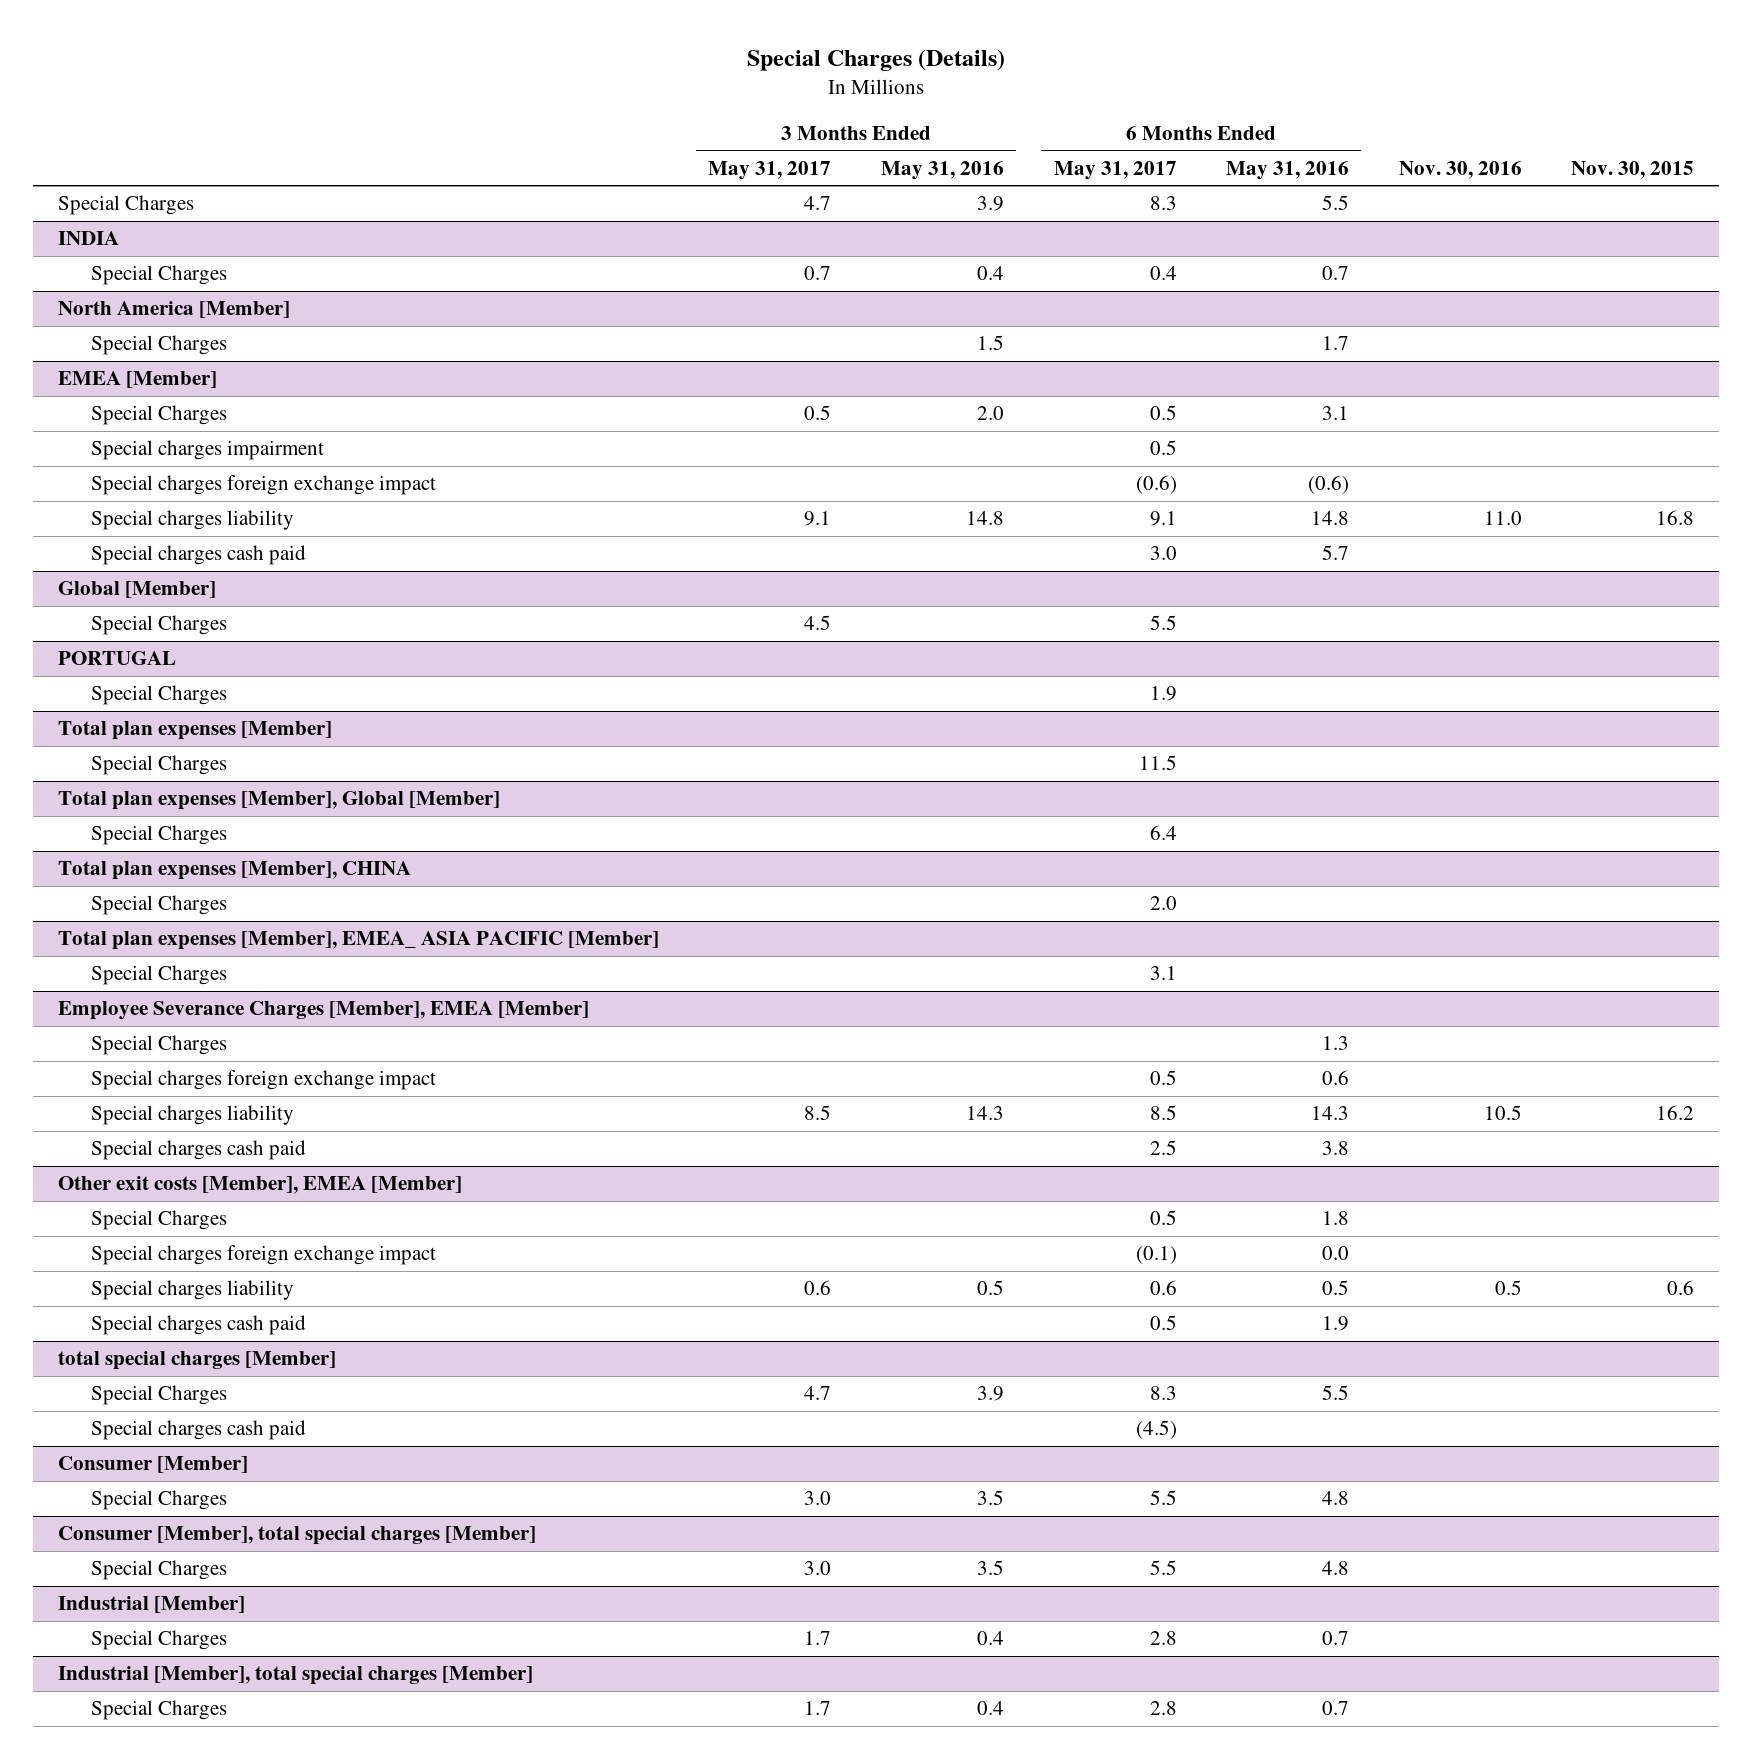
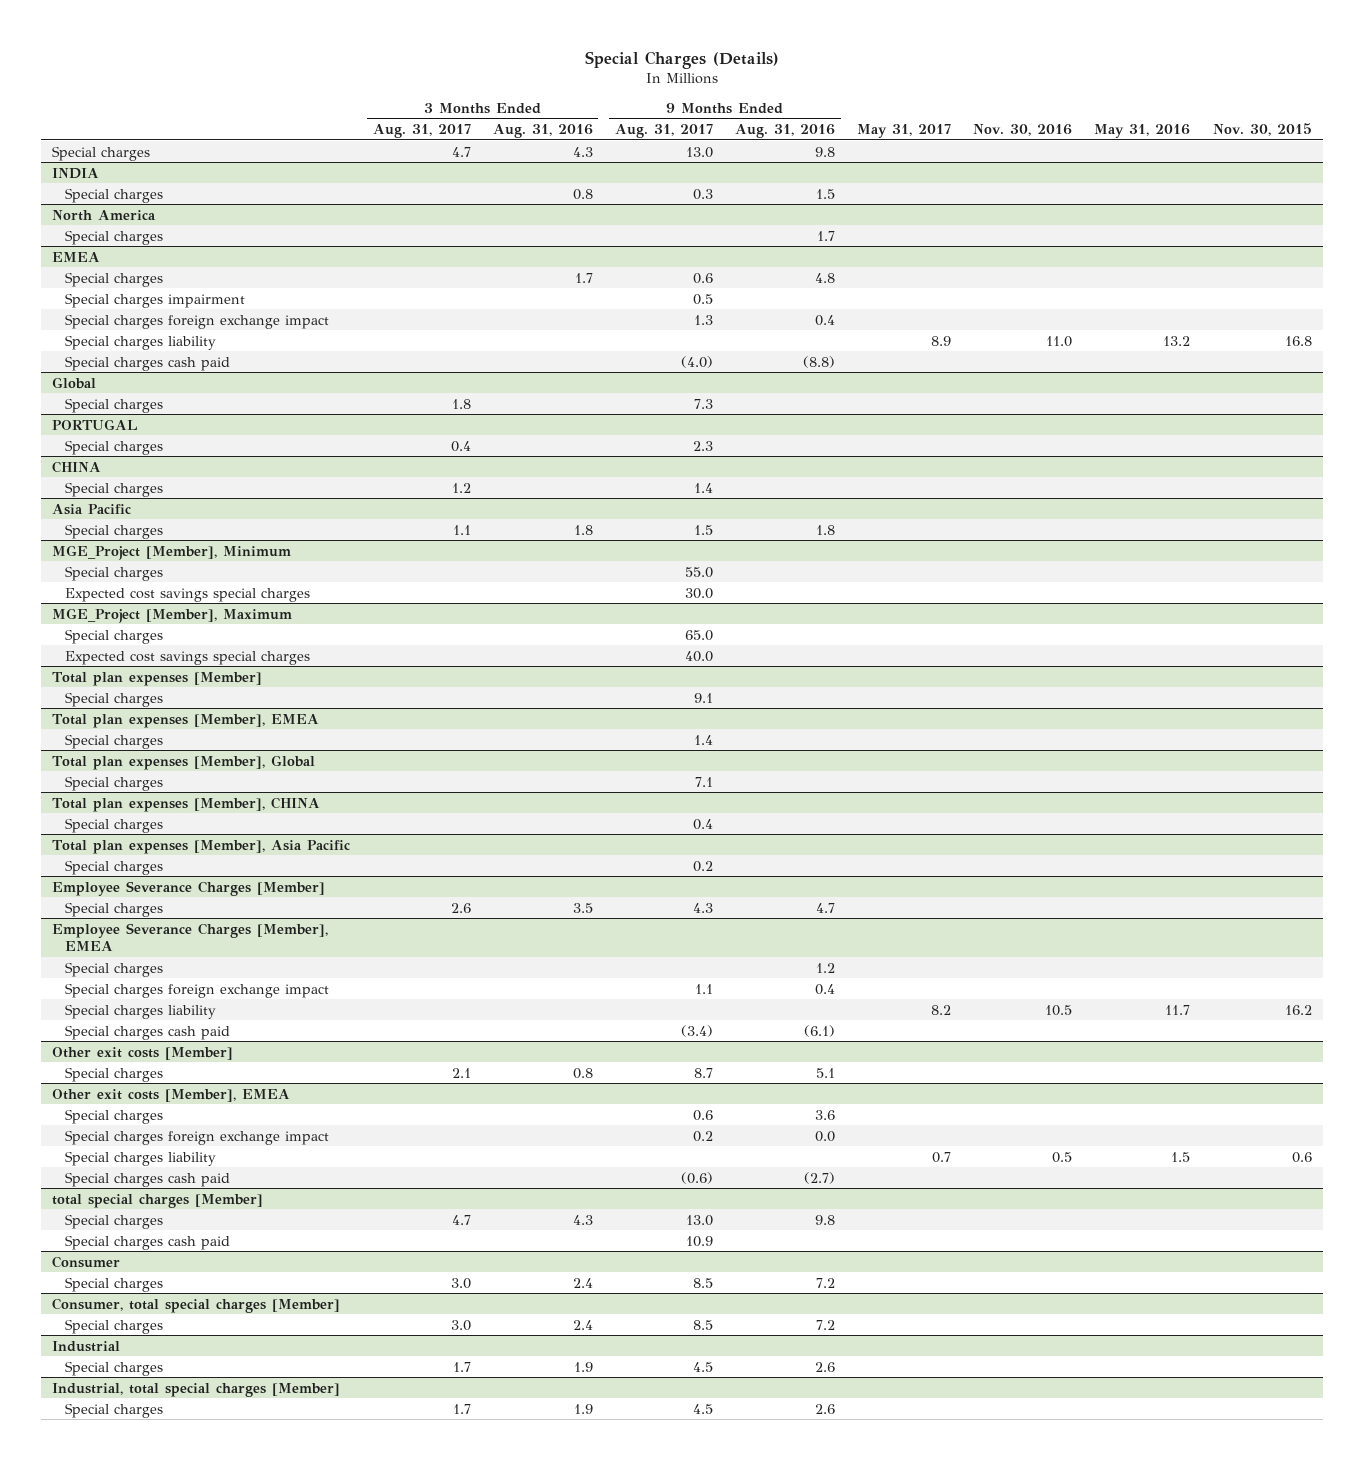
- | 3 Months Ended May 31, 2017 | 3 Months Ended May 31, 2016 | 6 Months Ended May 31, 2017 | 6 Months Ended May 31, 2016 | Nov. 30, 2016 | Nov. 30, 2015
+ | 3 Months Ended Aug. 31, 2017 | 3 Months Ended Aug. 31, 2016 | 9 Months Ended Aug. 31, 2017 | 9 Months Ended Aug. 31, 2016 | May 31, 2017 | Nov. 30, 2016 | May 31, 2016 | Nov. 30, 2015
- Special Charges | 4.7 | 3.9 | 8.3 | 5.5 | |
+ Special charges | 4.7 | 4.3 | 13.0 | 9.8 | | | |
@ INDIA
- Special Charges | 0.7 | 0.4 | 0.4 | 0.7 | |
- North America [Member]
- Special Charges | | 1.5 | | 1.7 | |
- EMEA [Member]
- Special Charges | 0.5 | 2.0 | 0.5 | 3.1 | |
@ INDIA
+ Special charges | | 0.8 | 0.3 | 1.5 | | | |
+ North America
+ Special charges | | | | 1.7 | | | |
+ EMEA
+ Special charges | | 1.7 | 0.6 | 4.8 | | | |
- Global [Member]
- Special Charges | 4.5 | | 5.5 | | |
+ Global
+ Special charges | 1.8 | | 7.3 | | | | |
@ PORTUGAL
- Special Charges | | | 1.9 | | |
+ Special charges | 0.4 | | 2.3 | | | | |
+ CHINA
+ Special charges | 1.2 | | 1.4 | | | | |
+ Asia Pacific
+ Special charges | 1.1 | 1.8 | 1.5 | 1.8 | | | |
+ MGE_Project [Member], Minimum
+ Special charges | | | 55.0 | | | | |
+ Expected cost savings special charges | | | 30.0 | | | | |
+ MGE_Project [Member], Maximum
+ Special charges | | | 65.0 | | | | |
+ Expected cost savings special charges | | | 40.0 | | | | |
@ Total plan expenses [Member]
- Special Charges | | | 11.5 | | |
- Total plan expenses [Member], Global [Member]
- Special Charges | | | 6.4 | | |
@ Total plan expenses [Member]
+ Special charges | | | 9.1 | | | | |
+ Total plan expenses [Member], EMEA
+ Special charges | | | 1.4 | | | | |
+ Total plan expenses [Member], Global
+ Special charges | | | 7.1 | | | | |
@ Total plan expenses [Member], CHINA
- Special Charges | | | 2.0 | | |
- Total plan expenses [Member], EMEA_ ASIA PACIFIC [Member]
- Special Charges | | | 3.1 | | |
- Employee Severance Charges [Member], EMEA [Member]
- Special Charges | | | | 1.3 | |
@ Total plan expenses [Member], CHINA
+ Special charges | | | 0.4 | | | | |
+ Total plan expenses [Member], Asia Pacific
+ Special charges | | | 0.2 | | | | |
+ Employee Severance Charges [Member]
+ Special charges | 2.6 | 3.5 | 4.3 | 4.7 | | | |
+ Employee Severance Charges [Member], EMEA
+ Special charges | | | | 1.2 | | | |
- Other exit costs [Member], EMEA [Member]
- Special Charges | | | 0.5 | 1.8 | |
+ Other exit costs [Member]
+ Special charges | 2.1 | 0.8 | 8.7 | 5.1 | | | |
+ Other exit costs [Member], EMEA
+ Special charges | | | 0.6 | 3.6 | | | |
@ total special charges [Member]
- Special Charges | 4.7 | 3.9 | 8.3 | 5.5 | |
+ Special charges | 4.7 | 4.3 | 13.0 | 9.8 | | | |
- Consumer [Member]
- Special Charges | 3.0 | 3.5 | 5.5 | 4.8 | |
- Consumer [Member], total special charges [Member]
- Special Charges | 3.0 | 3.5 | 5.5 | 4.8 | |
- Industrial [Member]
- Special Charges | 1.7 | 0.4 | 2.8 | 0.7 | |
- Industrial [Member], total special charges [Member]
- Special Charges | 1.7 | 0.4 | 2.8 | 0.7 | |
+ Consumer
+ Special charges | 3.0 | 2.4 | 8.5 | 7.2 | | | |
+ Consumer, total special charges [Member]
+ Special charges | 3.0 | 2.4 | 8.5 | 7.2 | | | |
+ Industrial
+ Special charges | 1.7 | 1.9 | 4.5 | 2.6 | | | |
+ Industrial, total special charges [Member]
+ Special charges | 1.7 | 1.9 | 4.5 | 2.6 | | | |

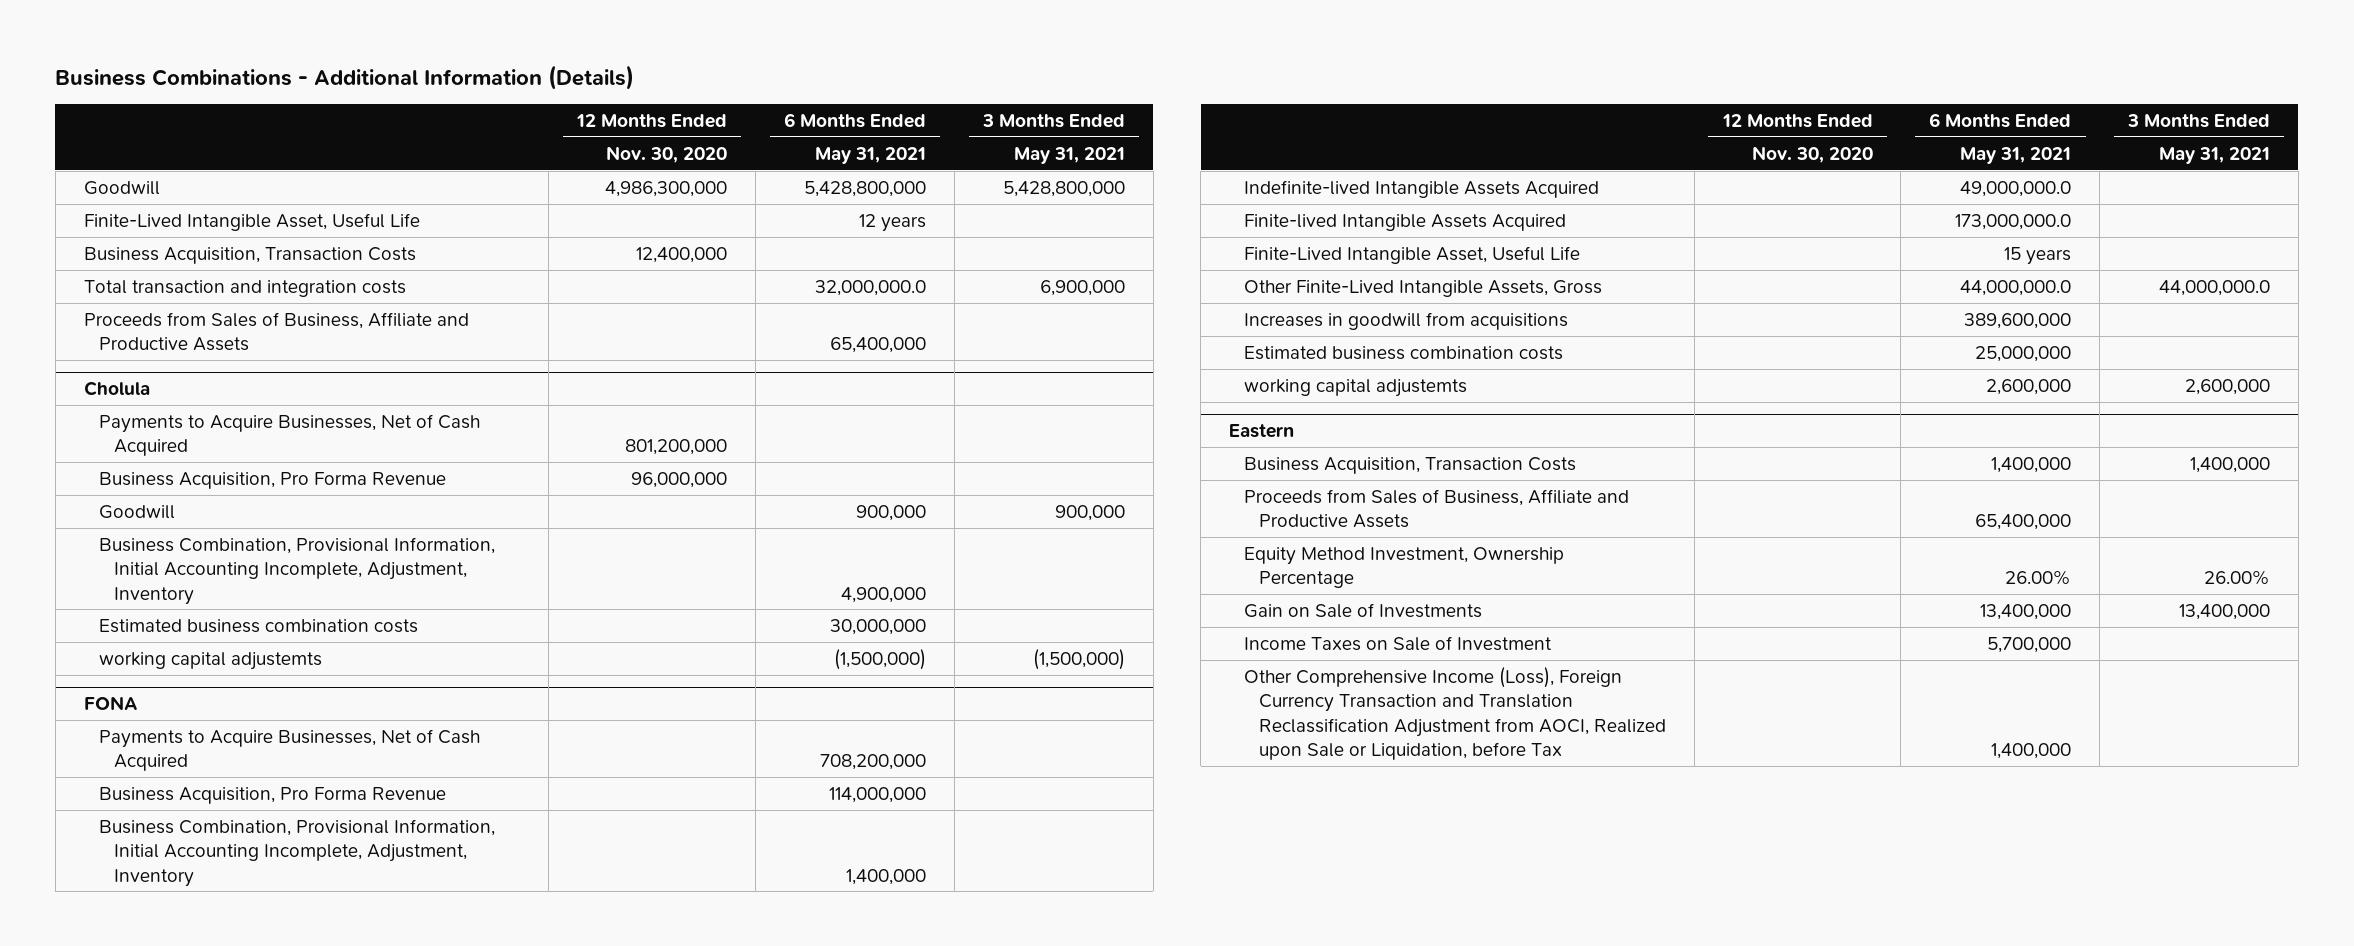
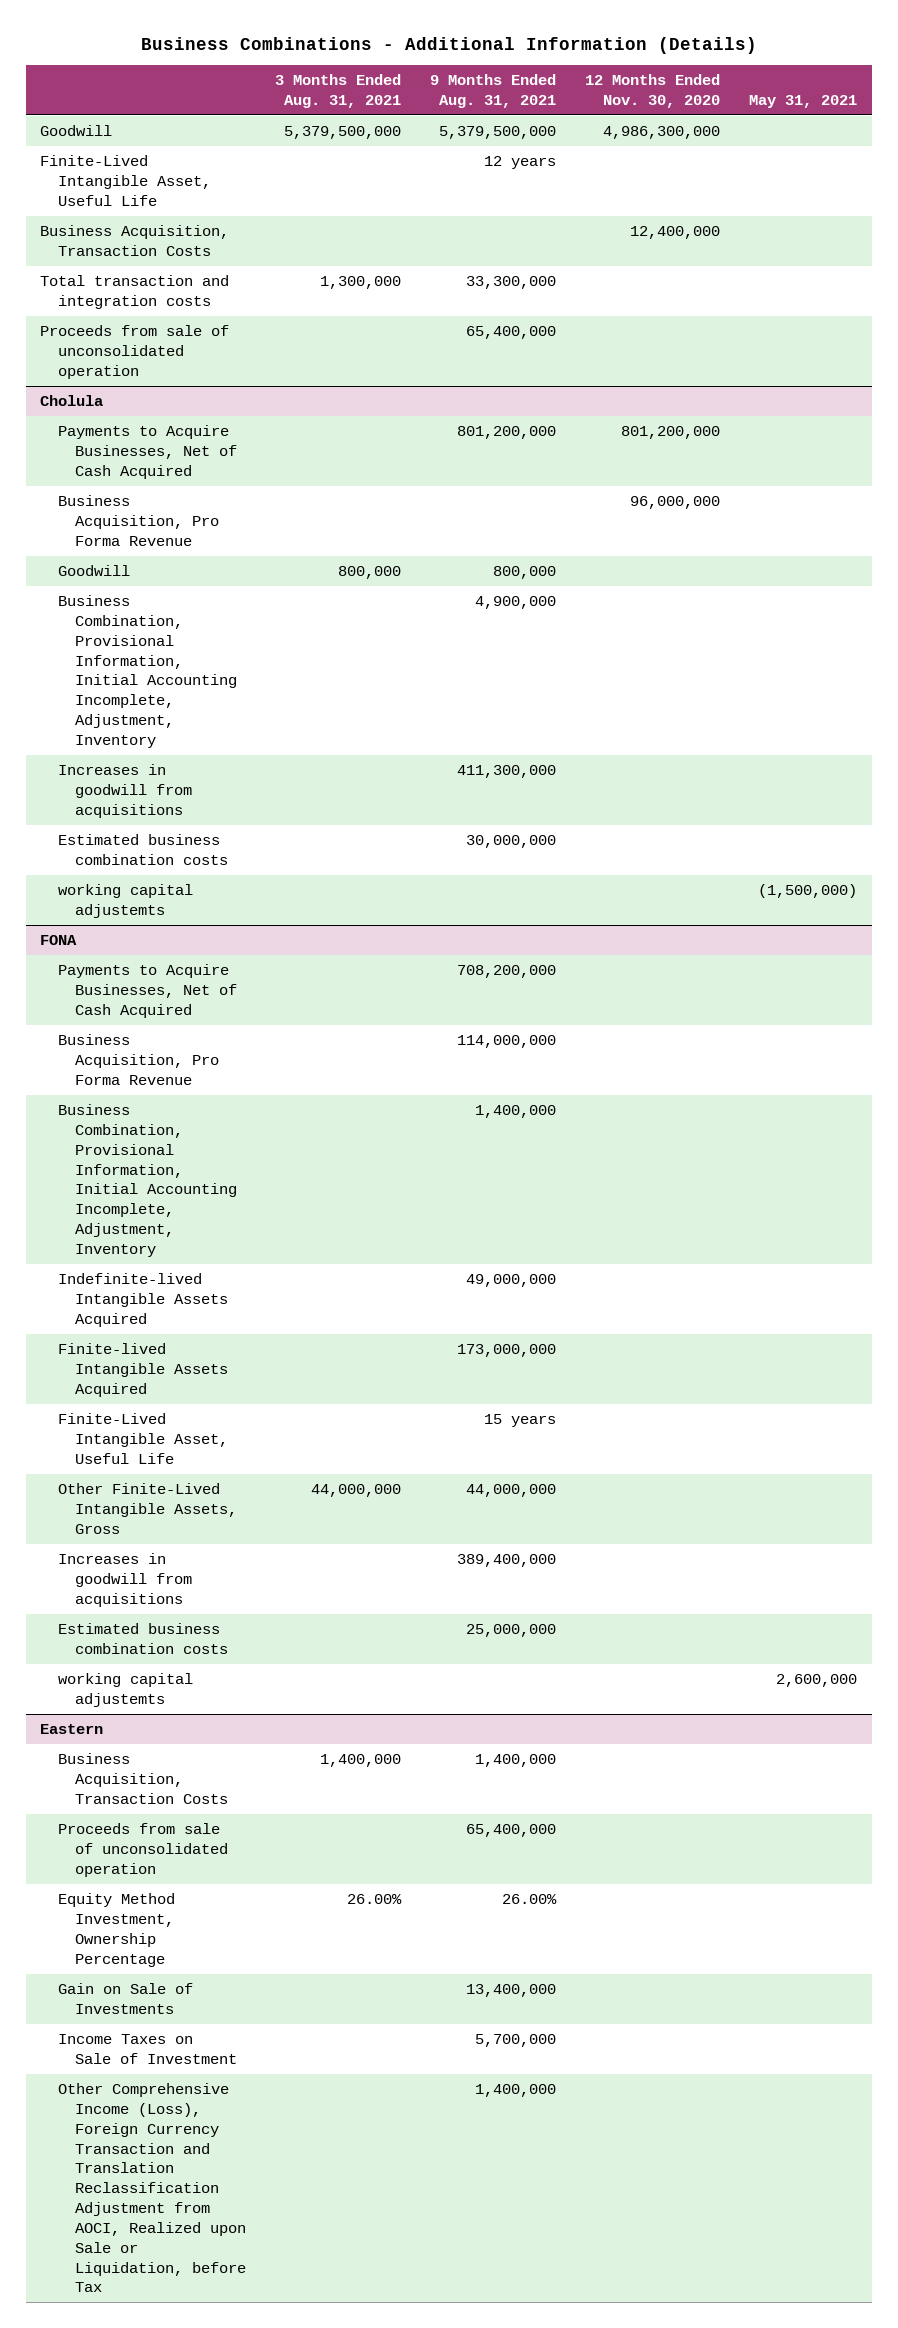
- | 12 Months Ended Nov. 30, 2020 | 6 Months Ended May 31, 2021 | 3 Months Ended May 31, 2021
+ | 3 Months Ended Aug. 31, 2021 | 9 Months Ended Aug. 31, 2021 | 12 Months Ended Nov. 30, 2020 | May 31, 2021
- Proceeds from Sales of Business, Affiliate and Productive Assets | | 65,400,000 |
+ Proceeds from sale of unconsolidated operation | | 65,400,000 | |
@ Cholula
+ Increases in goodwill from acquisitions | | 411,300,000 | |
@ Eastern
- Proceeds from Sales of Business, Affiliate and Productive Assets | | 65,400,000 |
+ Proceeds from sale of unconsolidated operation | | 65,400,000 | |

